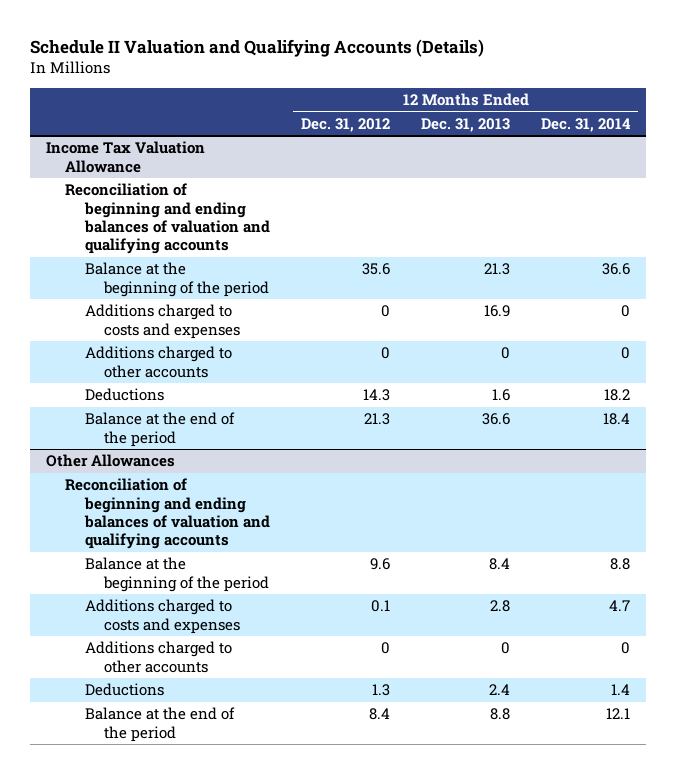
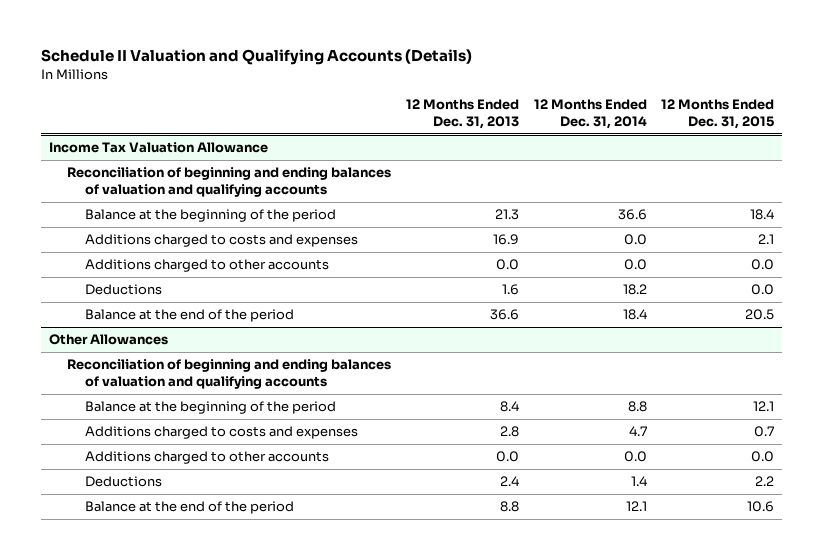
- | 12 Months Ended Dec. 31, 2012 | 12 Months Ended Dec. 31, 2013 | 12 Months Ended Dec. 31, 2014
+ | 12 Months Ended Dec. 31, 2013 | 12 Months Ended Dec. 31, 2014 | 12 Months Ended Dec. 31, 2015
@ Income Tax Valuation Allowance
- Additions charged to costs and expenses | 0 | 16.9 | 0
- Additions charged to other accounts | 0 | 0 | 0
+ Additions charged to costs and expenses | 16.9 | 0.0 | 2.1
+ Additions charged to other accounts | 0.0 | 0.0 | 0.0
@ Other Allowances
- Additions charged to other accounts | 0 | 0 | 0
+ Additions charged to other accounts | 0.0 | 0.0 | 0.0

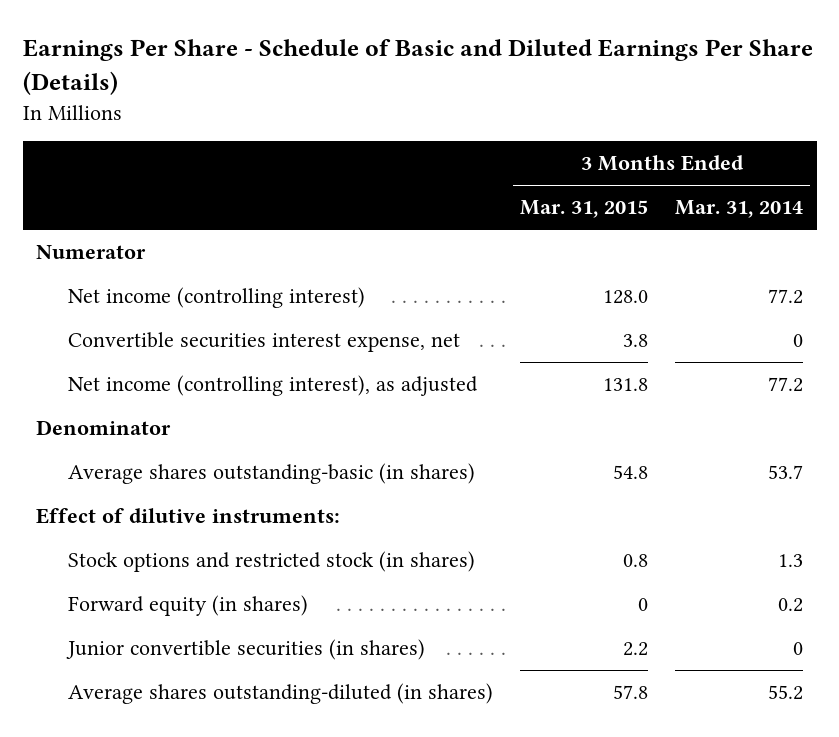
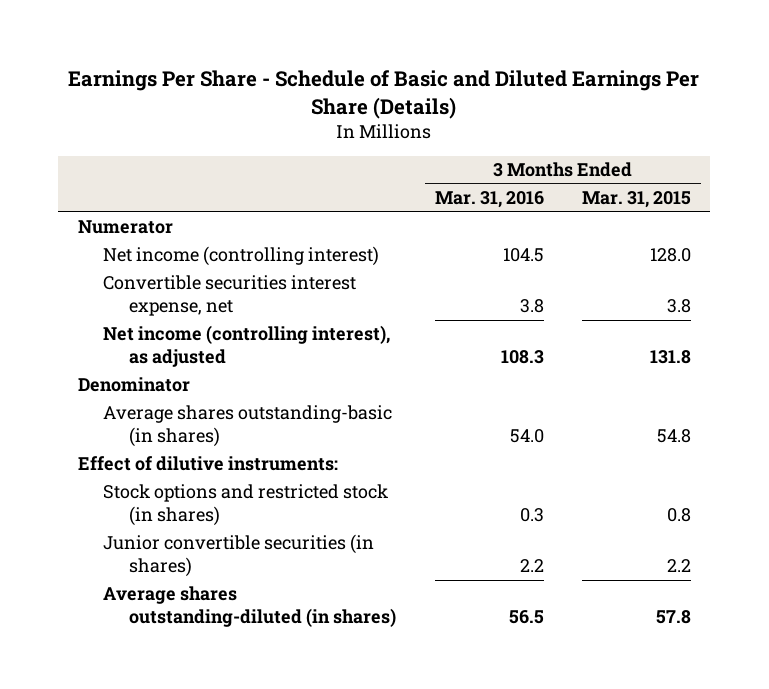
- | 3 Months Ended Mar. 31, 2015 | 3 Months Ended Mar. 31, 2014
+ | 3 Months Ended Mar. 31, 2016 | 3 Months Ended Mar. 31, 2015
- Forward equity (in shares) | 0 | 0.2

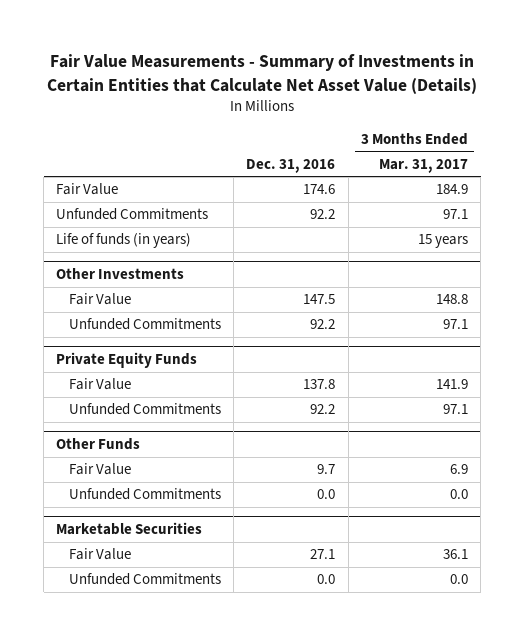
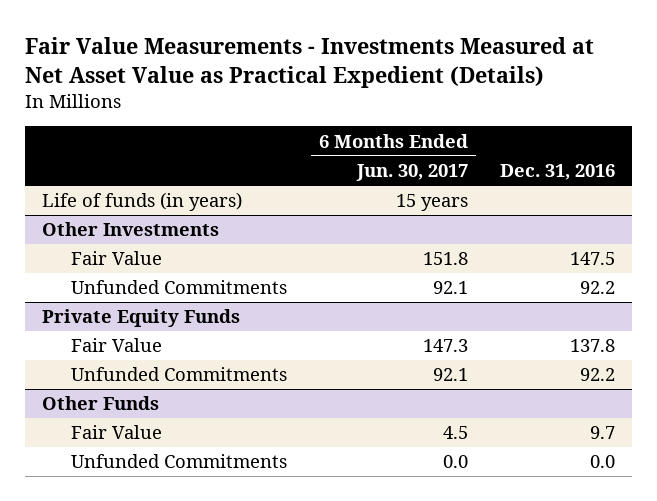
- Fair Value Measurements - Summary of Investments in Certain Entities that Calculate Net Asset Value (Details)
+ Fair Value Measurements - Investments Measured at Net Asset Value as Practical Expedient (Details)
- | Dec. 31, 2016 | 3 Months Ended Mar. 31, 2017
+ | 6 Months Ended Jun. 30, 2017 | Dec. 31, 2016
- Fair Value | 174.6 | 184.9
- Unfunded Commitments | 92.2 | 97.1
- Marketable Securities
- Fair Value | 27.1 | 36.1
- Unfunded Commitments | 0.0 | 0.0

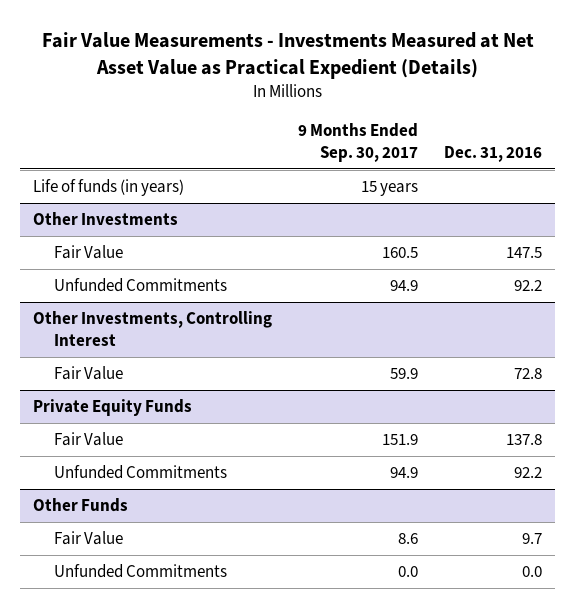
- | 6 Months Ended Jun. 30, 2017 | Dec. 31, 2016
+ | 9 Months Ended Sep. 30, 2017 | Dec. 31, 2016
+ Other Investments, Controlling Interest
+ Fair Value | 59.9 | 72.8

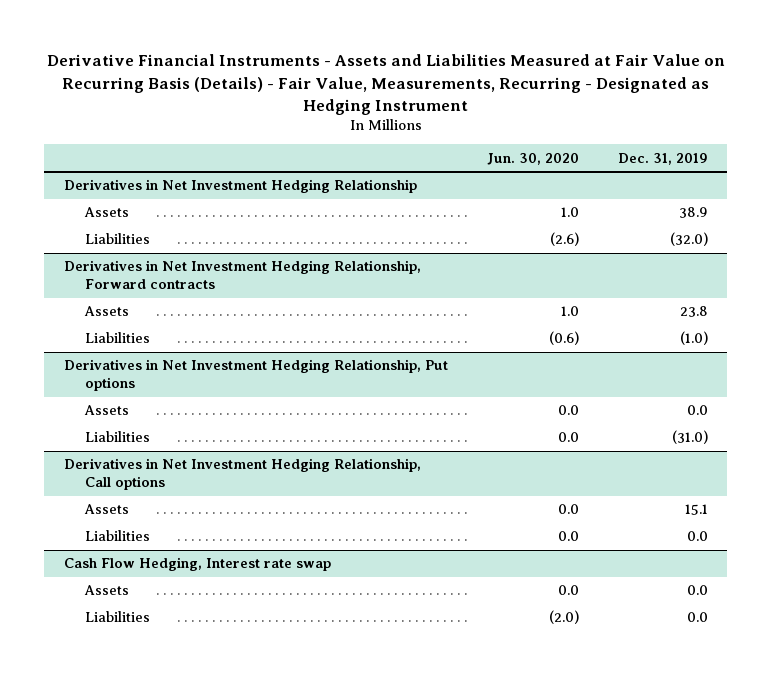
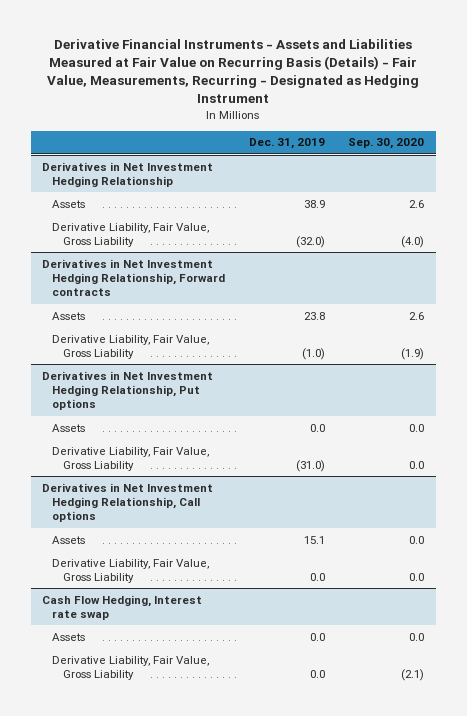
- | Jun. 30, 2020 | Dec. 31, 2019
+ | Dec. 31, 2019 | Sep. 30, 2020
@ Derivatives in Net Investment Hedging Relationship
- Liabilities | (2.6) | (32.0)
+ Derivative Liability, Fair Value, Gross Liability | (32.0) | (4.0)
@ Derivatives in Net Investment Hedging Relationship, Forward contracts
- Liabilities | (0.6) | (1.0)
+ Derivative Liability, Fair Value, Gross Liability | (1.0) | (1.9)
@ Derivatives in Net Investment Hedging Relationship, Put options
- Liabilities | 0.0 | (31.0)
+ Derivative Liability, Fair Value, Gross Liability | (31.0) | 0.0
@ Derivatives in Net Investment Hedging Relationship, Call options
- Liabilities | 0.0 | 0.0
+ Derivative Liability, Fair Value, Gross Liability | 0.0 | 0.0
@ Cash Flow Hedging, Interest rate swap
- Liabilities | (2.0) | 0.0
+ Derivative Liability, Fair Value, Gross Liability | 0.0 | (2.1)

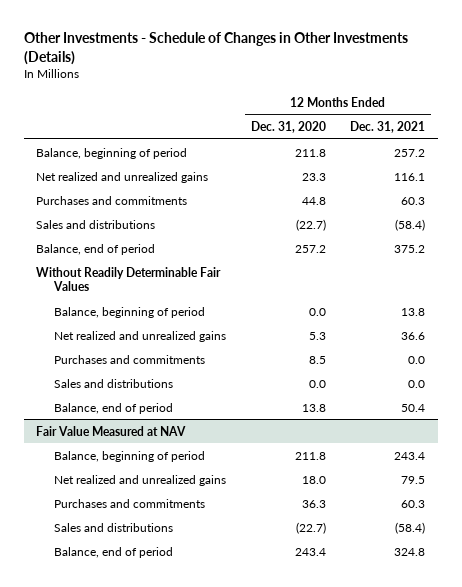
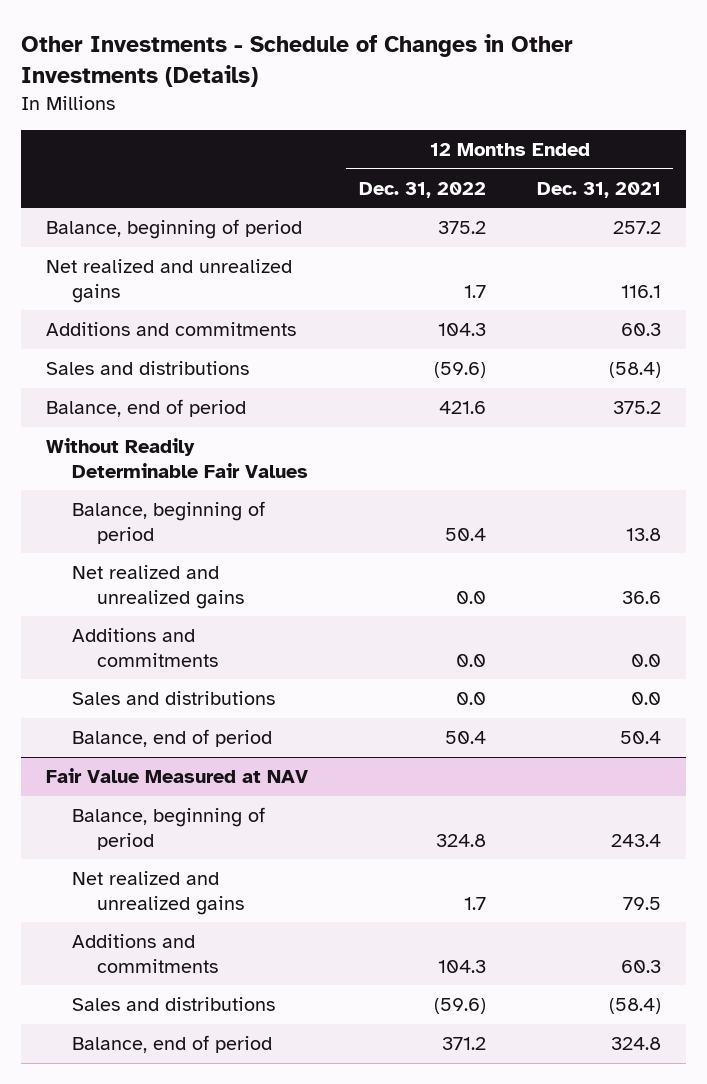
- | 12 Months Ended Dec. 31, 2020 | 12 Months Ended Dec. 31, 2021
+ | 12 Months Ended Dec. 31, 2022 | 12 Months Ended Dec. 31, 2021
- Purchases and commitments | 44.8 | 60.3
+ Additions and commitments | 104.3 | 60.3
- Purchases and commitments | 8.5 | 0.0
+ Additions and commitments | 0.0 | 0.0
@ Fair Value Measured at NAV
- Purchases and commitments | 36.3 | 60.3
+ Additions and commitments | 104.3 | 60.3

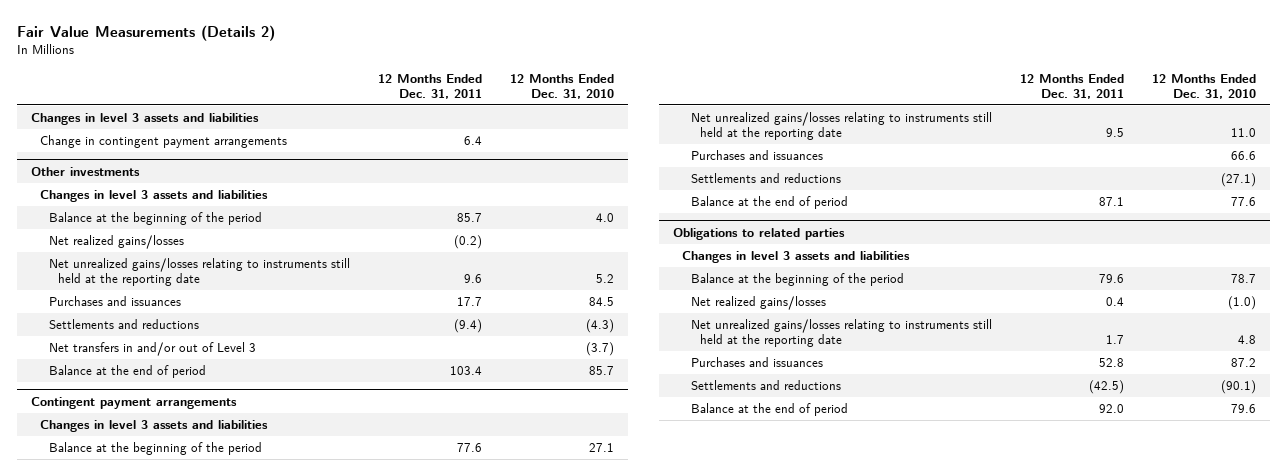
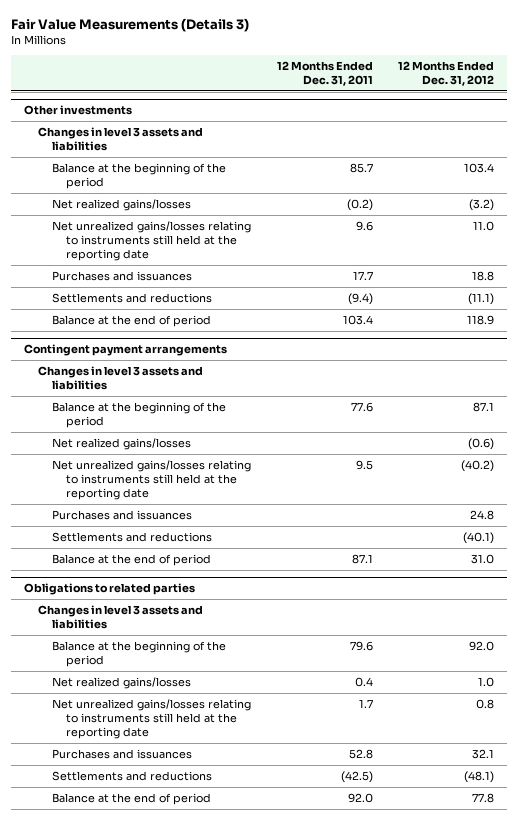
- Fair Value Measurements (Details 2)
+ Fair Value Measurements (Details 3)
- | 12 Months Ended Dec. 31, 2011 | 12 Months Ended Dec. 31, 2010
+ | 12 Months Ended Dec. 31, 2011 | 12 Months Ended Dec. 31, 2012
- Changes in level 3 assets and liabilities
- Change in contingent payment arrangements | 6.4 |
@ Other investments
- Net transfers in and/or out of Level 3 | | (3.7)
@ Contingent payment arrangements
+ Net realized gains/losses | | (0.6)

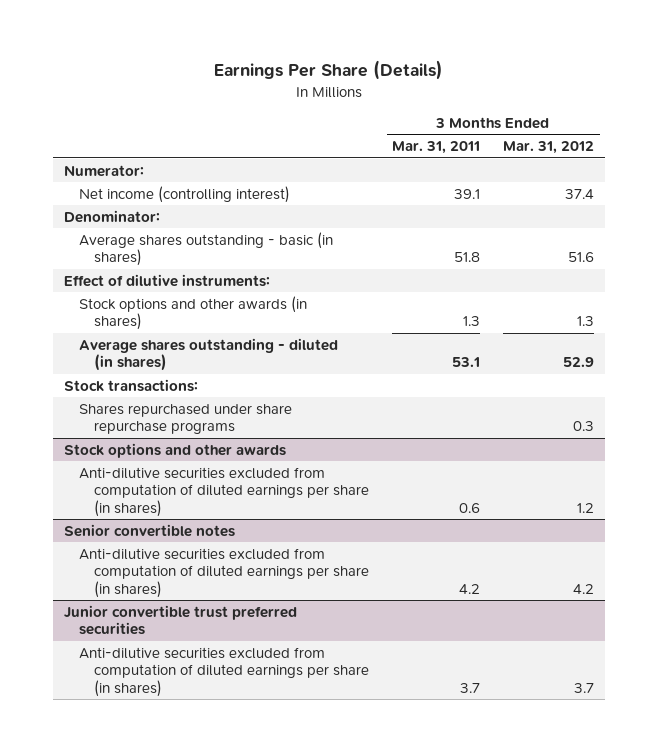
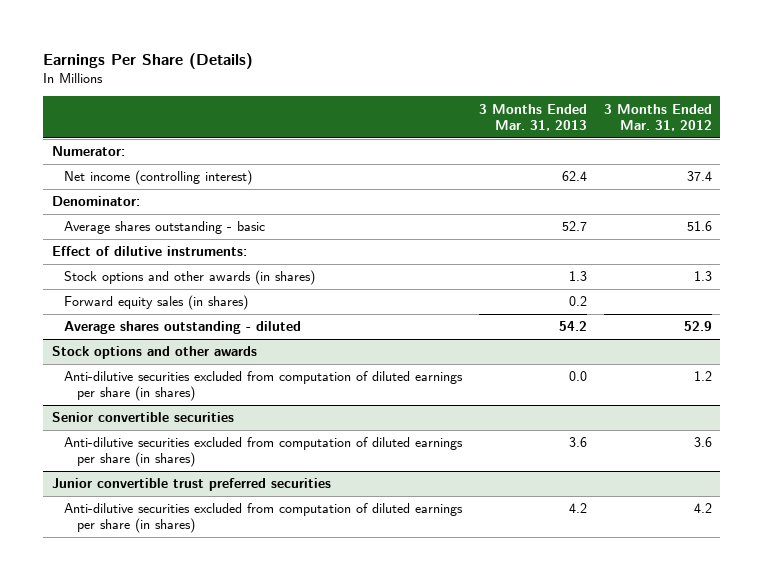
- | 3 Months Ended Mar. 31, 2011 | 3 Months Ended Mar. 31, 2012
+ | 3 Months Ended Mar. 31, 2013 | 3 Months Ended Mar. 31, 2012
- Average shares outstanding - basic (in shares) | 51.8 | 51.6
+ Average shares outstanding - basic | 52.7 | 51.6
- Average shares outstanding - diluted (in shares) | 53.1 | 52.9
- Stock transactions:
- Shares repurchased under share repurchase programs | | 0.3
+ Forward equity sales (in shares) | 0.2 |
+ Average shares outstanding - diluted | 54.2 | 52.9
- Senior convertible notes
- Anti-dilutive securities excluded from computation of diluted earnings per share (in shares) | 4.2 | 4.2
+ Senior convertible securities
+ Anti-dilutive securities excluded from computation of diluted earnings per share (in shares) | 3.6 | 3.6
@ Junior convertible trust preferred securities
- Anti-dilutive securities excluded from computation of diluted earnings per share (in shares) | 3.7 | 3.7
+ Anti-dilutive securities excluded from computation of diluted earnings per share (in shares) | 4.2 | 4.2

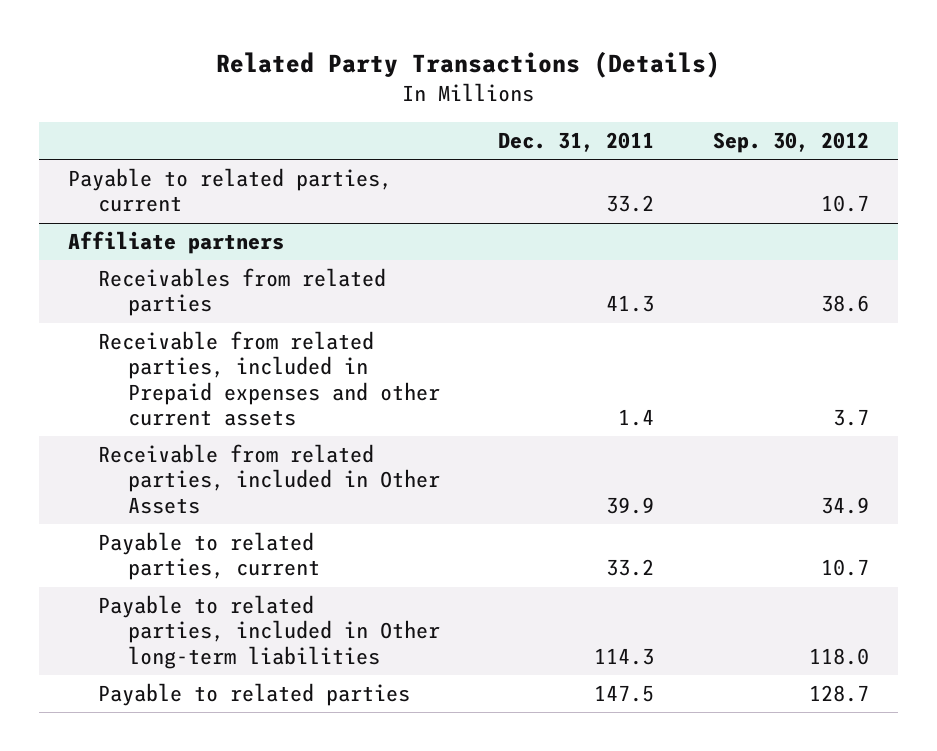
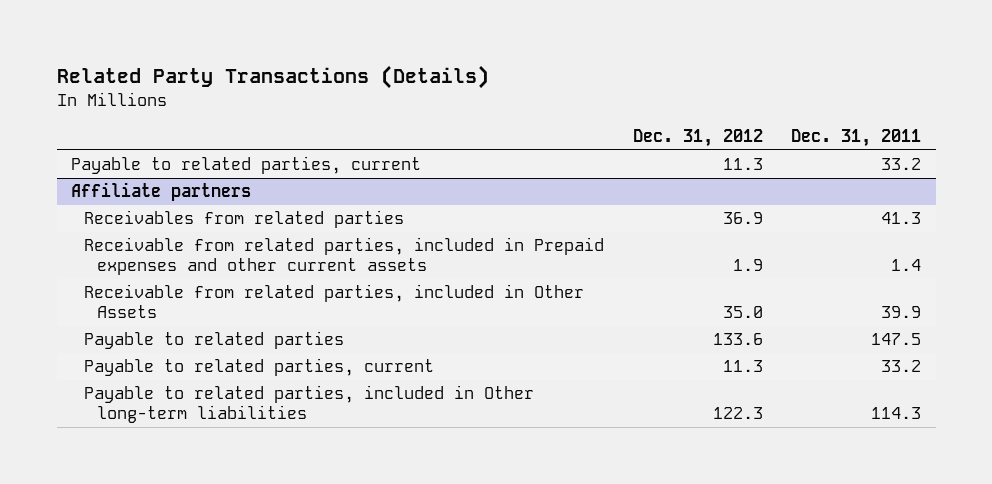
- | Dec. 31, 2011 | Sep. 30, 2012
+ | Dec. 31, 2012 | Dec. 31, 2011
@ Affiliate partners
moved up: Payable to related parties | 133.6 | 147.5

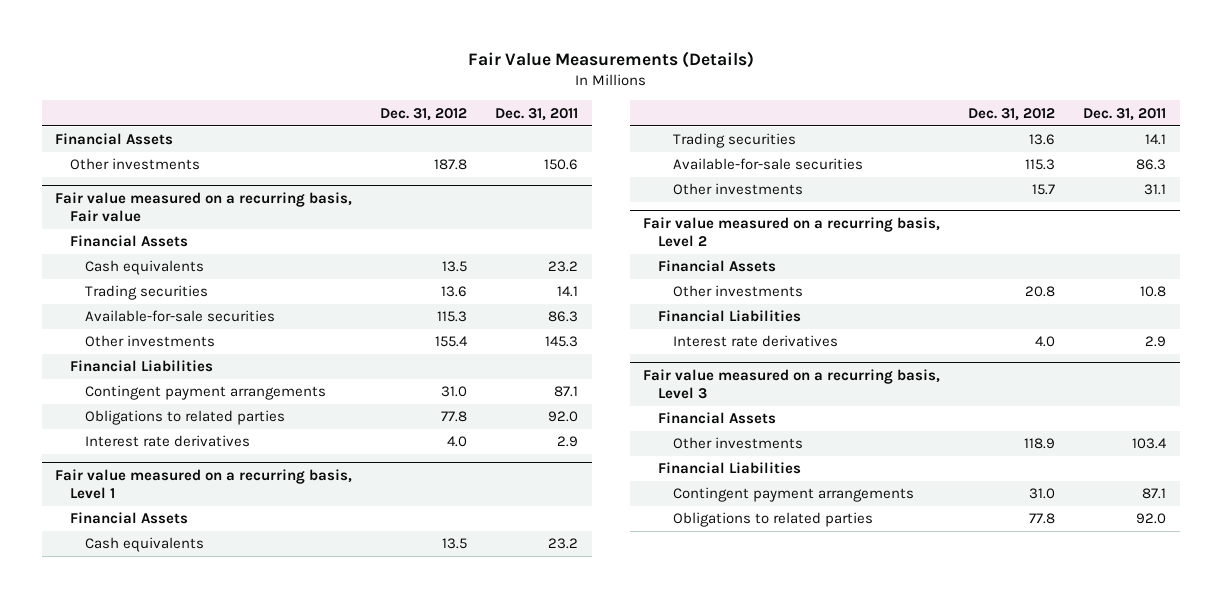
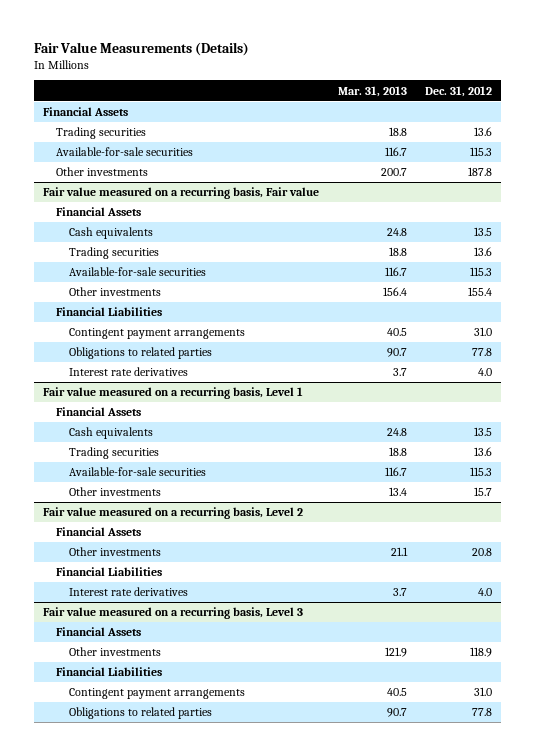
- | Dec. 31, 2012 | Dec. 31, 2011
+ | Mar. 31, 2013 | Dec. 31, 2012
+ Trading securities | 18.8 | 13.6
+ Available-for-sale securities | 116.7 | 115.3

